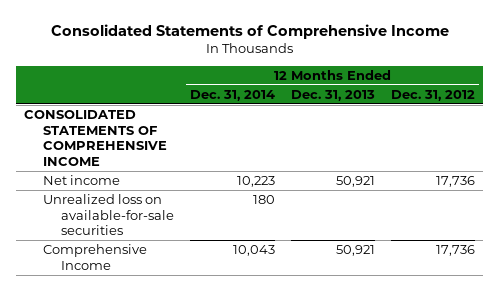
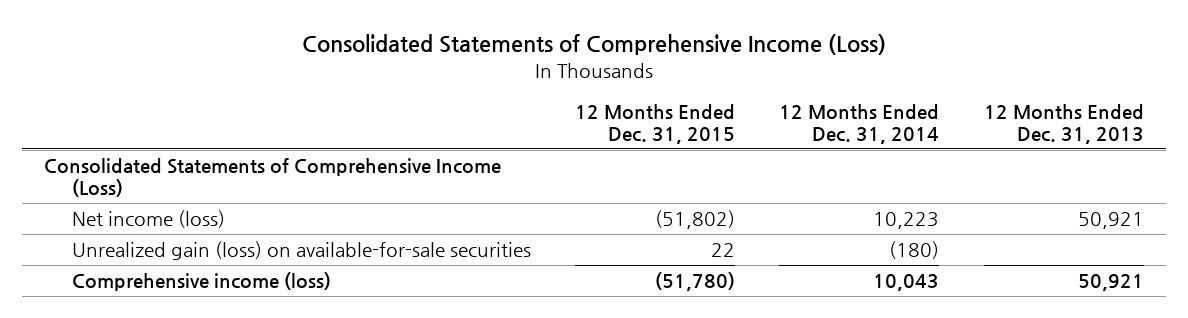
- Consolidated Statements of Comprehensive Income
+ Consolidated Statements of Comprehensive Income (Loss)
- | 12 Months Ended Dec. 31, 2014 | 12 Months Ended Dec. 31, 2013 | 12 Months Ended Dec. 31, 2012
+ | 12 Months Ended Dec. 31, 2015 | 12 Months Ended Dec. 31, 2014 | 12 Months Ended Dec. 31, 2013
- CONSOLIDATED STATEMENTS OF COMPREHENSIVE INCOME
- Net income | 10,223 | 50,921 | 17,736
- Unrealized loss on available-for-sale securities | 180 | |
- Comprehensive Income | 10,043 | 50,921 | 17,736
+ Consolidated Statements of Comprehensive Income (Loss)
+ Net income (loss) | (51,802) | 10,223 | 50,921
+ Unrealized gain (loss) on available-for-sale securities | 22 | (180) |
+ Comprehensive income (loss) | (51,780) | 10,043 | 50,921

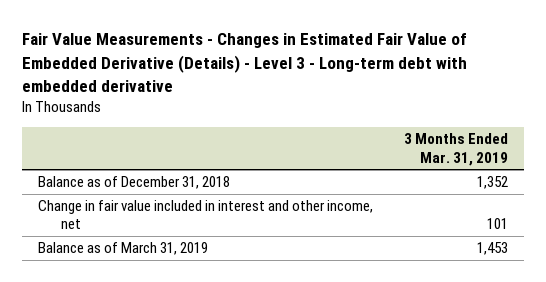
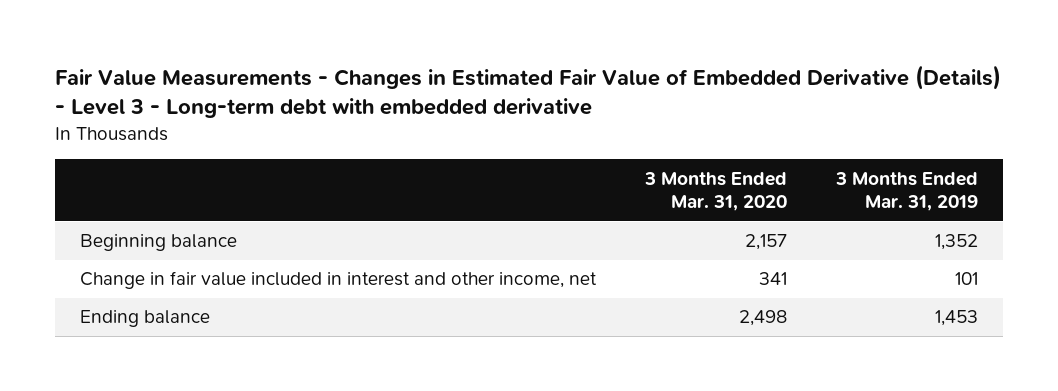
- | 3 Months Ended Mar. 31, 2019
+ | 3 Months Ended Mar. 31, 2020 | 3 Months Ended Mar. 31, 2019
- Balance as of December 31, 2018 | 1,352
+ Beginning balance | 2,157 | 1,352
- Balance as of March 31, 2019 | 1,453
+ Ending balance | 2,498 | 1,453

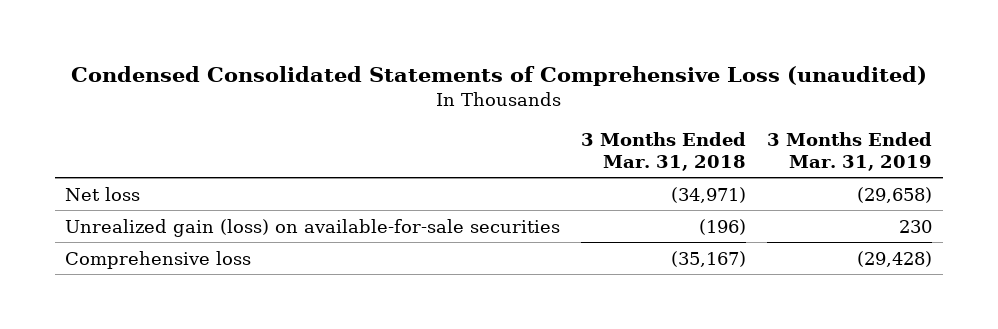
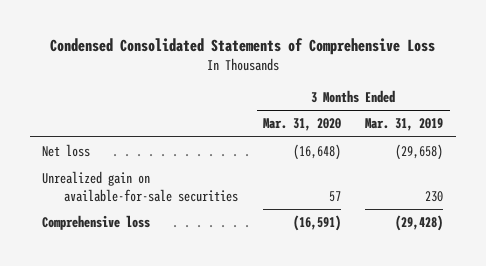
- Condensed Consolidated Statements of Comprehensive Loss (unaudited)
+ Condensed Consolidated Statements of Comprehensive Loss
- | 3 Months Ended Mar. 31, 2018 | 3 Months Ended Mar. 31, 2019
+ | 3 Months Ended Mar. 31, 2020 | 3 Months Ended Mar. 31, 2019
- Unrealized gain (loss) on available-for-sale securities | (196) | 230
+ Unrealized gain on available-for-sale securities | 57 | 230

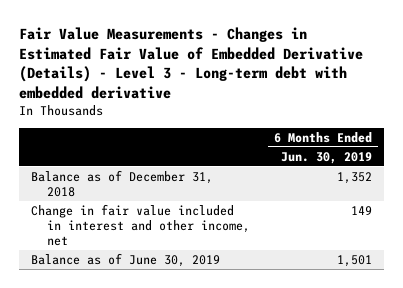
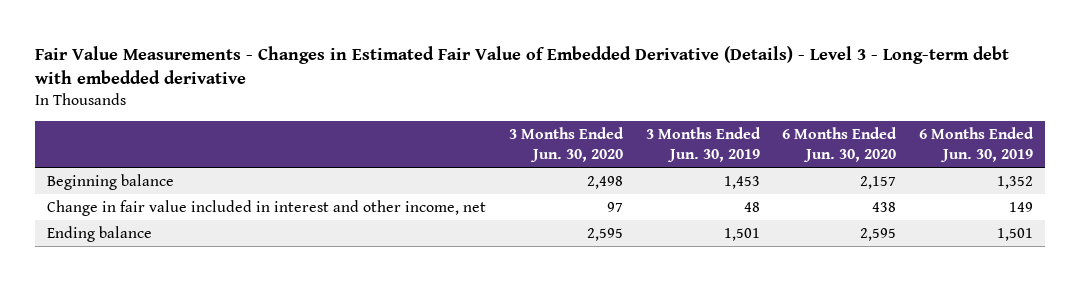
- | 6 Months Ended Jun. 30, 2019
+ | 3 Months Ended Jun. 30, 2020 | 3 Months Ended Jun. 30, 2019 | 6 Months Ended Jun. 30, 2020 | 6 Months Ended Jun. 30, 2019
- Balance as of December 31, 2018 | 1,352
+ Beginning balance | 2,498 | 1,453 | 2,157 | 1,352
- Balance as of June 30, 2019 | 1,501
+ Ending balance | 2,595 | 1,501 | 2,595 | 1,501

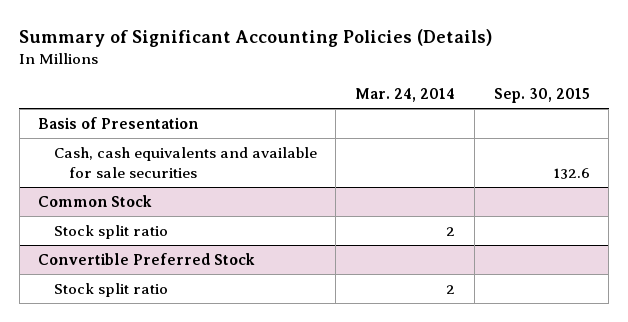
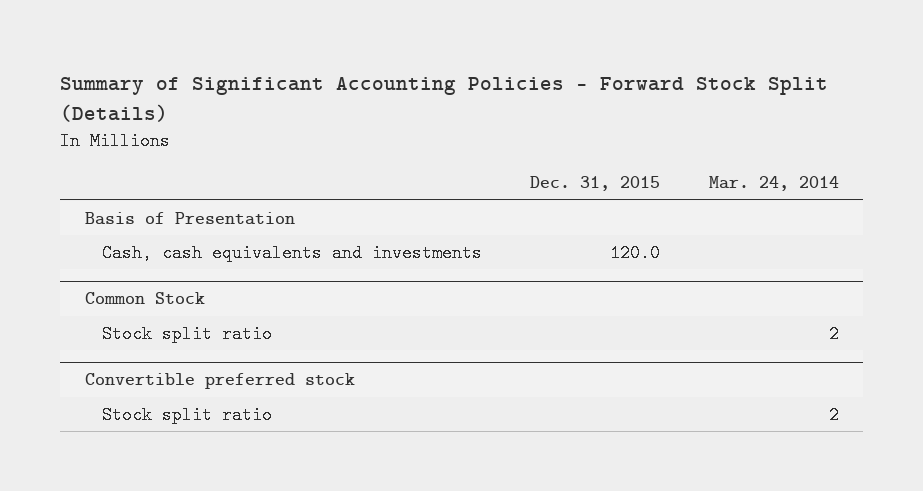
- Summary of Significant Accounting Policies (Details)
+ Summary of Significant Accounting Policies - Forward Stock Split (Details)
- | Mar. 24, 2014 | Sep. 30, 2015
+ | Dec. 31, 2015 | Mar. 24, 2014
- Cash, cash equivalents and available for sale securities | | 132.6
+ Cash, cash equivalents and investments | 120.0 |
- Convertible Preferred Stock
+ Convertible preferred stock

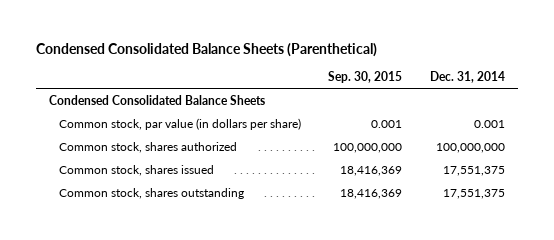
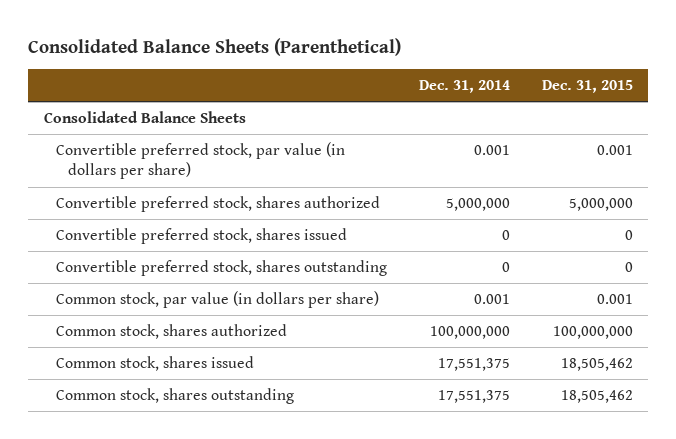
- Condensed Consolidated Balance Sheets (Parenthetical)
+ Consolidated Balance Sheets (Parenthetical)
- | Sep. 30, 2015 | Dec. 31, 2014
+ | Dec. 31, 2014 | Dec. 31, 2015
- Condensed Consolidated Balance Sheets
+ Consolidated Balance Sheets
+ Convertible preferred stock, par value (in dollars per share) | 0.001 | 0.001
+ Convertible preferred stock, shares authorized | 5,000,000 | 5,000,000
+ Convertible preferred stock, shares issued | 0 | 0
+ Convertible preferred stock, shares outstanding | 0 | 0

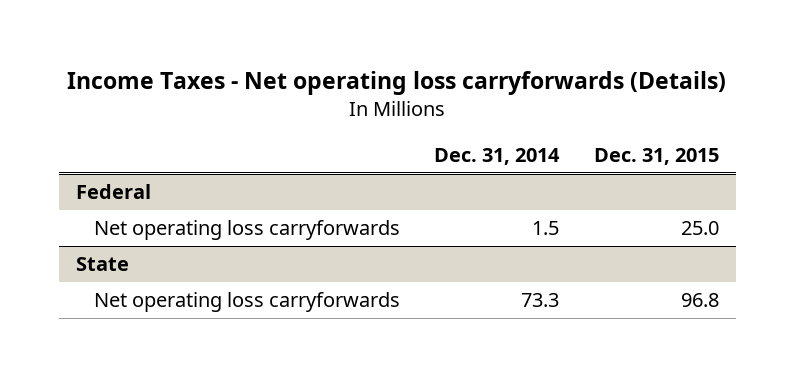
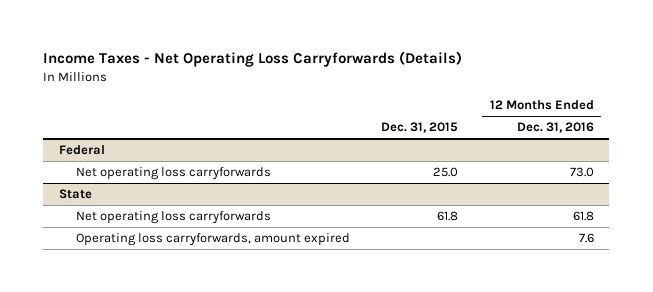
- Income Taxes - Net operating loss carryforwards (Details)
+ Income Taxes - Net Operating Loss Carryforwards (Details)
- | Dec. 31, 2014 | Dec. 31, 2015
+ | Dec. 31, 2015 | 12 Months Ended Dec. 31, 2016
@ State
- Net operating loss carryforwards | 73.3 | 96.8
+ Net operating loss carryforwards | 61.8 | 61.8
+ Operating loss carryforwards, amount expired | | 7.6

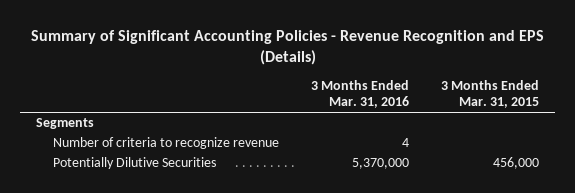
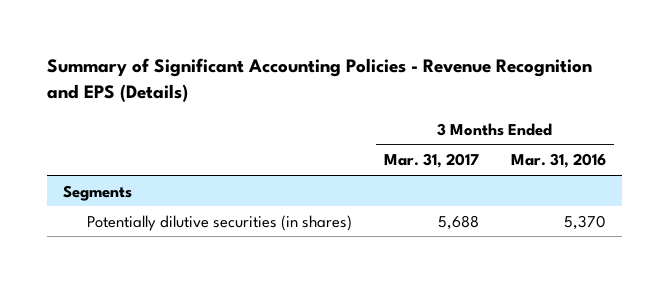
- | 3 Months Ended Mar. 31, 2016 | 3 Months Ended Mar. 31, 2015
+ | 3 Months Ended Mar. 31, 2017 | 3 Months Ended Mar. 31, 2016
- Number of criteria to recognize revenue | 4 |
- Potentially Dilutive Securities | 5,370,000 | 456,000
+ Potentially dilutive securities (in shares) | 5,688 | 5,370

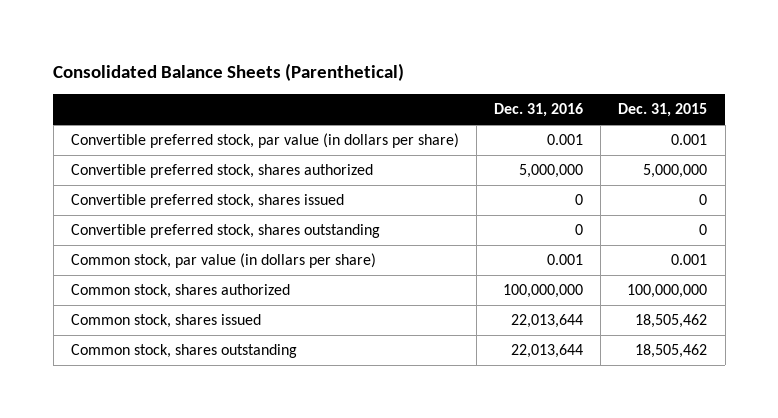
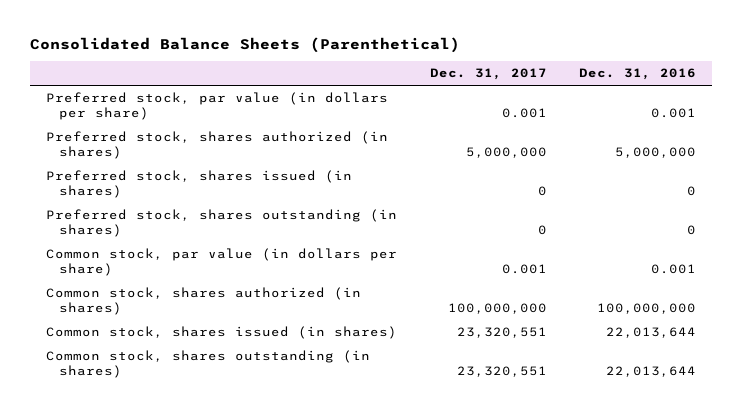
- | Dec. 31, 2016 | Dec. 31, 2015
+ | Dec. 31, 2017 | Dec. 31, 2016
- Convertible preferred stock, par value (in dollars per share) | 0.001 | 0.001
- Convertible preferred stock, shares authorized | 5,000,000 | 5,000,000
- Convertible preferred stock, shares issued | 0 | 0
- Convertible preferred stock, shares outstanding | 0 | 0
+ Preferred stock, par value (in dollars per share) | 0.001 | 0.001
+ Preferred stock, shares authorized (in shares) | 5,000,000 | 5,000,000
+ Preferred stock, shares issued (in shares) | 0 | 0
+ Preferred stock, shares outstanding (in shares) | 0 | 0
- Common stock, shares authorized | 100,000,000 | 100,000,000
- Common stock, shares issued | 22,013,644 | 18,505,462
- Common stock, shares outstanding | 22,013,644 | 18,505,462
+ Common stock, shares authorized (in shares) | 100,000,000 | 100,000,000
+ Common stock, shares issued (in shares) | 23,320,551 | 22,013,644
+ Common stock, shares outstanding (in shares) | 23,320,551 | 22,013,644

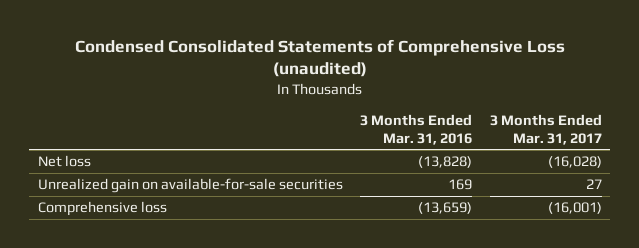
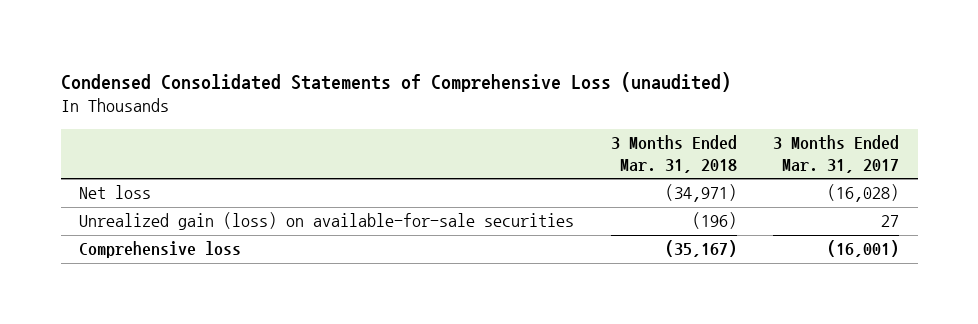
- | 3 Months Ended Mar. 31, 2016 | 3 Months Ended Mar. 31, 2017
+ | 3 Months Ended Mar. 31, 2018 | 3 Months Ended Mar. 31, 2017
- Unrealized gain on available-for-sale securities | 169 | 27
+ Unrealized gain (loss) on available-for-sale securities | (196) | 27

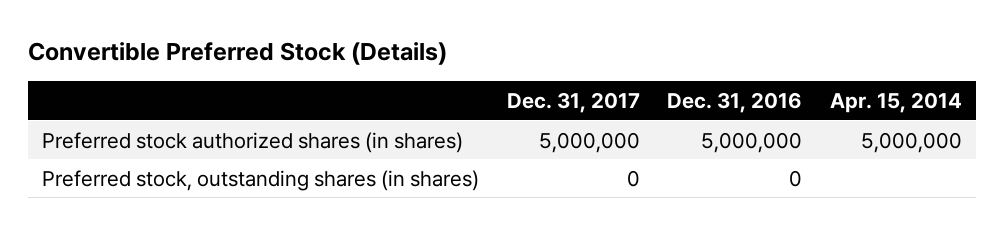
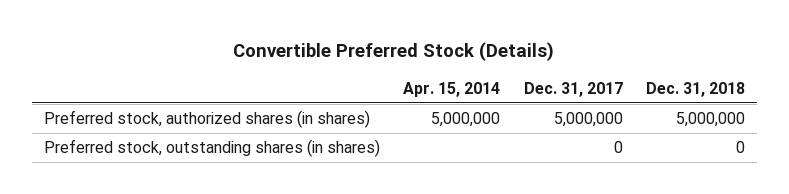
- | Dec. 31, 2017 | Dec. 31, 2016 | Apr. 15, 2014
+ | Apr. 15, 2014 | Dec. 31, 2017 | Dec. 31, 2018
- Preferred stock authorized shares (in shares) | 5,000,000 | 5,000,000 | 5,000,000
+ Preferred stock, authorized shares (in shares) | 5,000,000 | 5,000,000 | 5,000,000

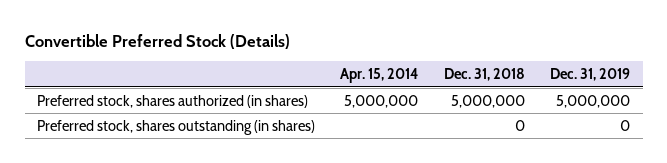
- | Apr. 15, 2014 | Dec. 31, 2017 | Dec. 31, 2018
+ | Apr. 15, 2014 | Dec. 31, 2018 | Dec. 31, 2019
- Preferred stock, authorized shares (in shares) | 5,000,000 | 5,000,000 | 5,000,000
- Preferred stock, outstanding shares (in shares) | | 0 | 0
+ Preferred stock, shares authorized (in shares) | 5,000,000 | 5,000,000 | 5,000,000
+ Preferred stock, shares outstanding (in shares) | | 0 | 0

